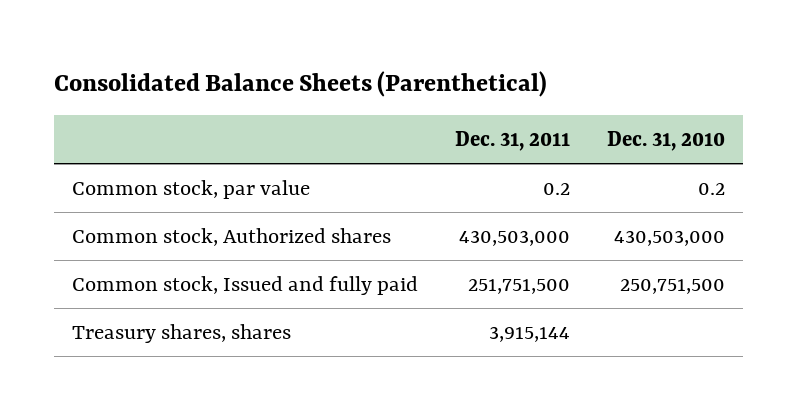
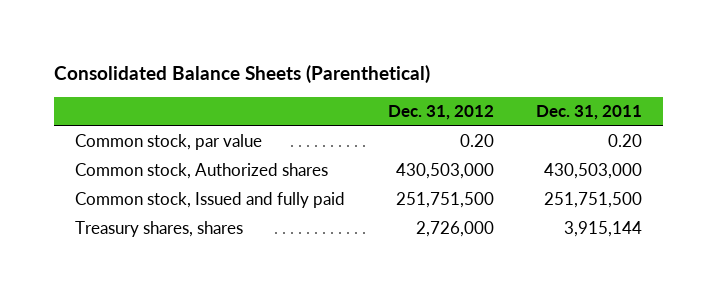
- | Dec. 31, 2011 | Dec. 31, 2010
+ | Dec. 31, 2012 | Dec. 31, 2011
- Common stock, par value | 0.2 | 0.2
+ Common stock, par value | 0.20 | 0.20

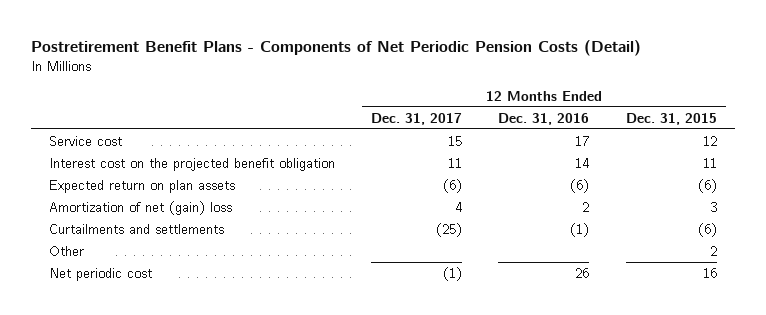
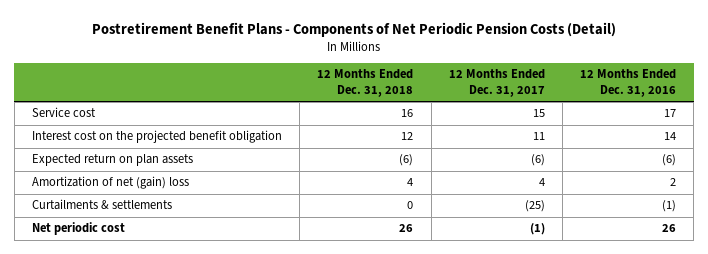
- | 12 Months Ended Dec. 31, 2017 | 12 Months Ended Dec. 31, 2016 | 12 Months Ended Dec. 31, 2015
+ | 12 Months Ended Dec. 31, 2018 | 12 Months Ended Dec. 31, 2017 | 12 Months Ended Dec. 31, 2016
- Curtailments and settlements | (25) | (1) | (6)
- Other | | | 2
+ Curtailments & settlements | 0 | (25) | (1)

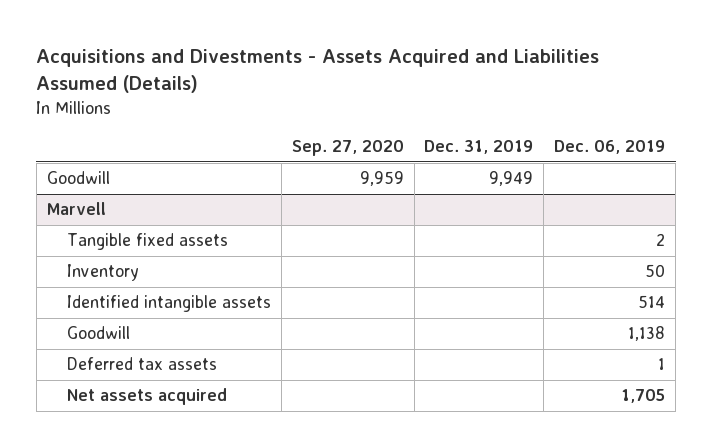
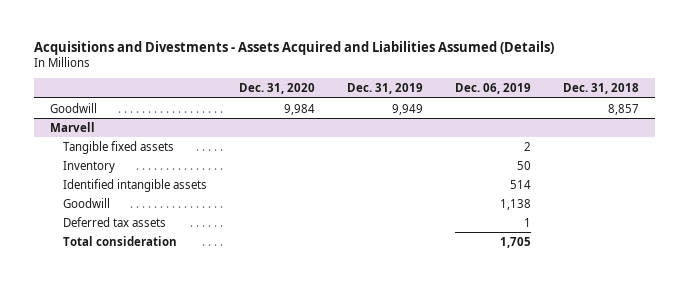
- | Sep. 27, 2020 | Dec. 31, 2019 | Dec. 06, 2019
+ | Dec. 31, 2020 | Dec. 31, 2019 | Dec. 06, 2019 | Dec. 31, 2018
@ Marvell
- Net assets acquired | | | 1,705
+ Total consideration | | | 1,705 |

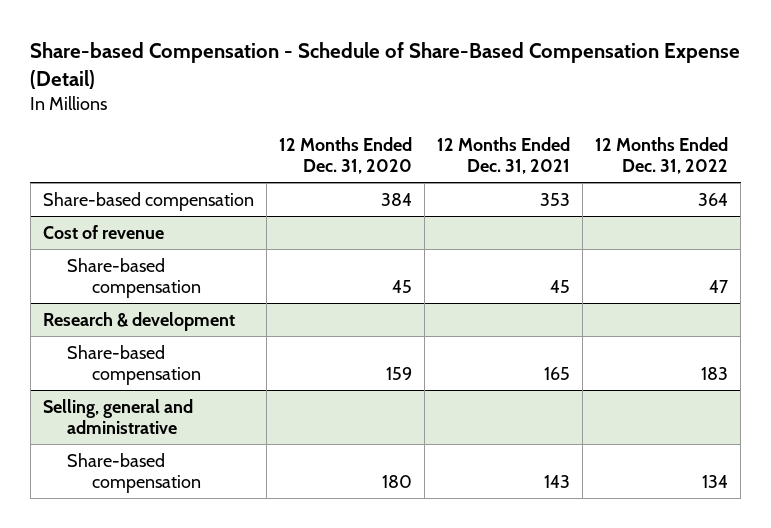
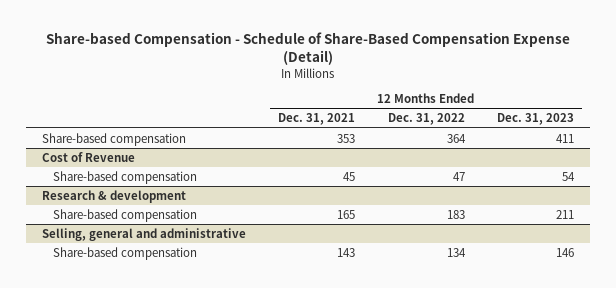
- | 12 Months Ended Dec. 31, 2020 | 12 Months Ended Dec. 31, 2021 | 12 Months Ended Dec. 31, 2022
+ | 12 Months Ended Dec. 31, 2021 | 12 Months Ended Dec. 31, 2022 | 12 Months Ended Dec. 31, 2023
- Cost of revenue
+ Cost of Revenue

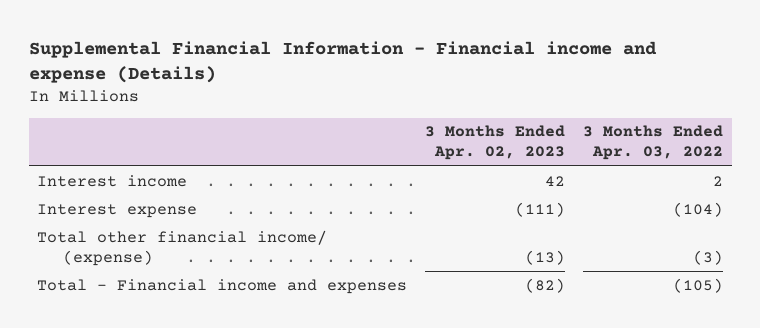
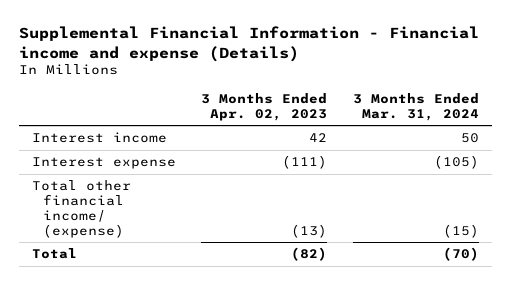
- | 3 Months Ended Apr. 02, 2023 | 3 Months Ended Apr. 03, 2022
+ | 3 Months Ended Apr. 02, 2023 | 3 Months Ended Mar. 31, 2024
- Total - Financial income and expenses | (82) | (105)
+ Total | (82) | (70)

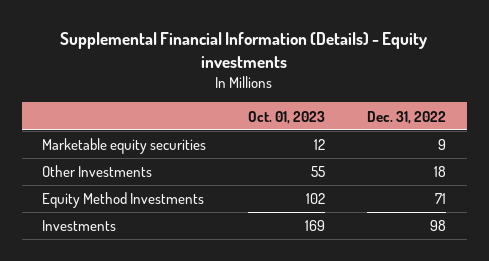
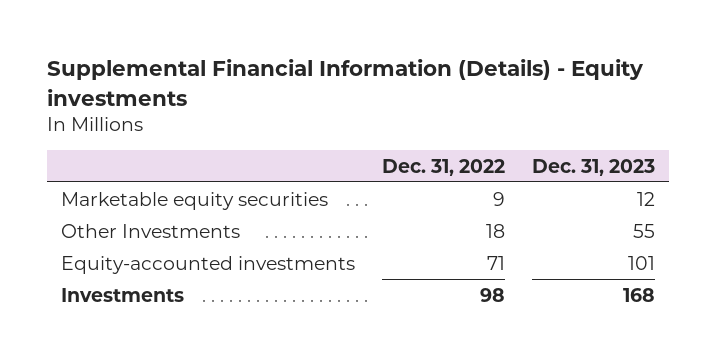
- | Oct. 01, 2023 | Dec. 31, 2022
+ | Dec. 31, 2022 | Dec. 31, 2023
- Equity Method Investments | 102 | 71
+ Equity-accounted investments | 71 | 101

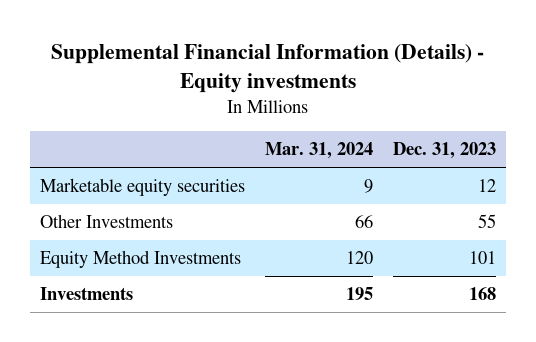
- | Dec. 31, 2022 | Dec. 31, 2023
+ | Mar. 31, 2024 | Dec. 31, 2023
- Equity-accounted investments | 71 | 101
+ Equity Method Investments | 120 | 101

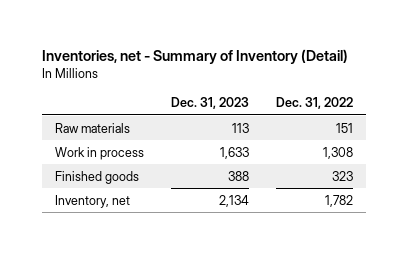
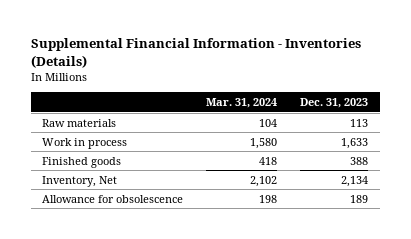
- Inventories, net - Summary of Inventory (Detail)
+ Supplemental Financial Information - Inventories (Details)
- | Dec. 31, 2023 | Dec. 31, 2022
+ | Mar. 31, 2024 | Dec. 31, 2023
- Inventory, net | 2,134 | 1,782
+ Inventory, Net | 2,102 | 2,134
+ Allowance for obsolescence | 198 | 189

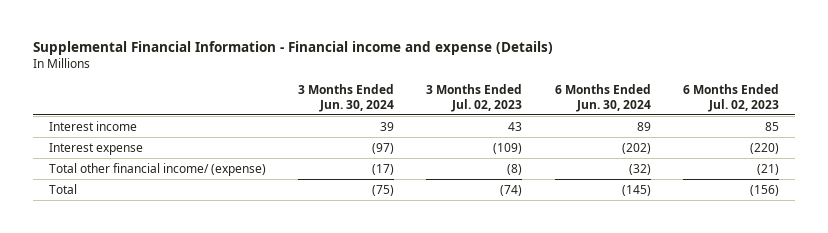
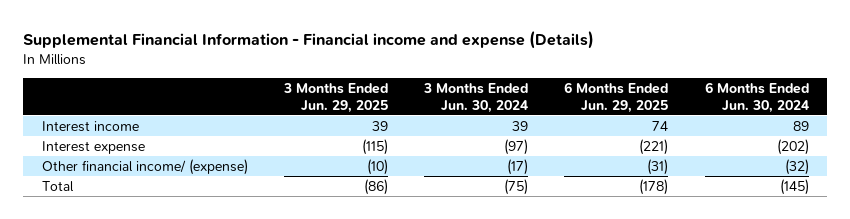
- | 3 Months Ended Jun. 30, 2024 | 3 Months Ended Jul. 02, 2023 | 6 Months Ended Jun. 30, 2024 | 6 Months Ended Jul. 02, 2023
+ | 3 Months Ended Jun. 29, 2025 | 3 Months Ended Jun. 30, 2024 | 6 Months Ended Jun. 29, 2025 | 6 Months Ended Jun. 30, 2024
- Total other financial income/ (expense) | (17) | (8) | (32) | (21)
+ Other financial income/ (expense) | (10) | (17) | (31) | (32)

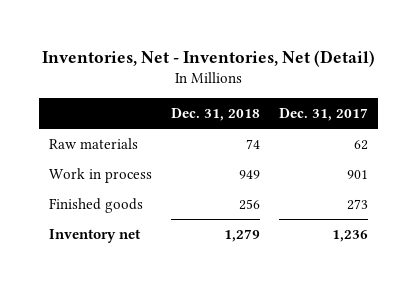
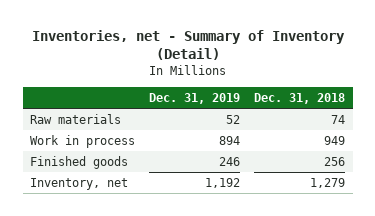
- Inventories, Net - Inventories, Net (Detail)
+ Inventories, net - Summary of Inventory (Detail)
- | Dec. 31, 2018 | Dec. 31, 2017
+ | Dec. 31, 2019 | Dec. 31, 2018
- Inventory net | 1,279 | 1,236
+ Inventory, net | 1,192 | 1,279

